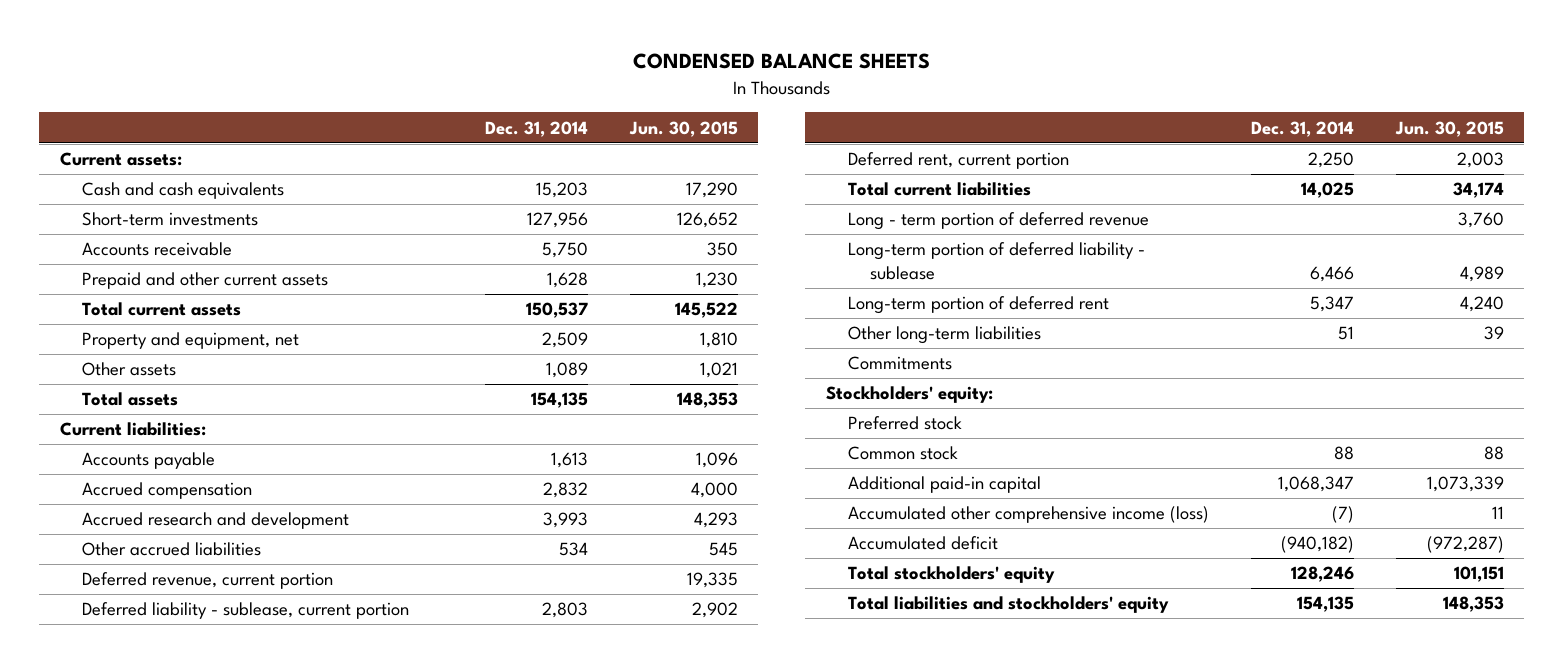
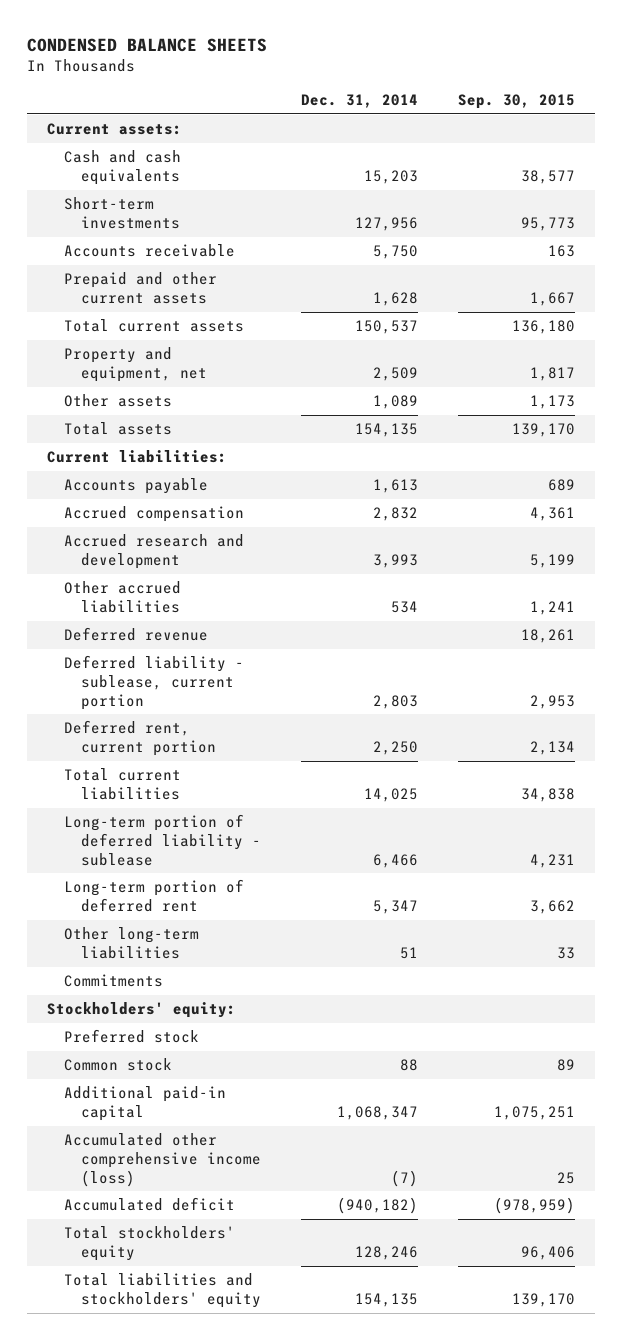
- | Dec. 31, 2014 | Jun. 30, 2015
+ | Dec. 31, 2014 | Sep. 30, 2015
- Deferred revenue, current portion | | 19,335
+ Deferred revenue | | 18,261
- Long - term portion of deferred revenue | | 3,760

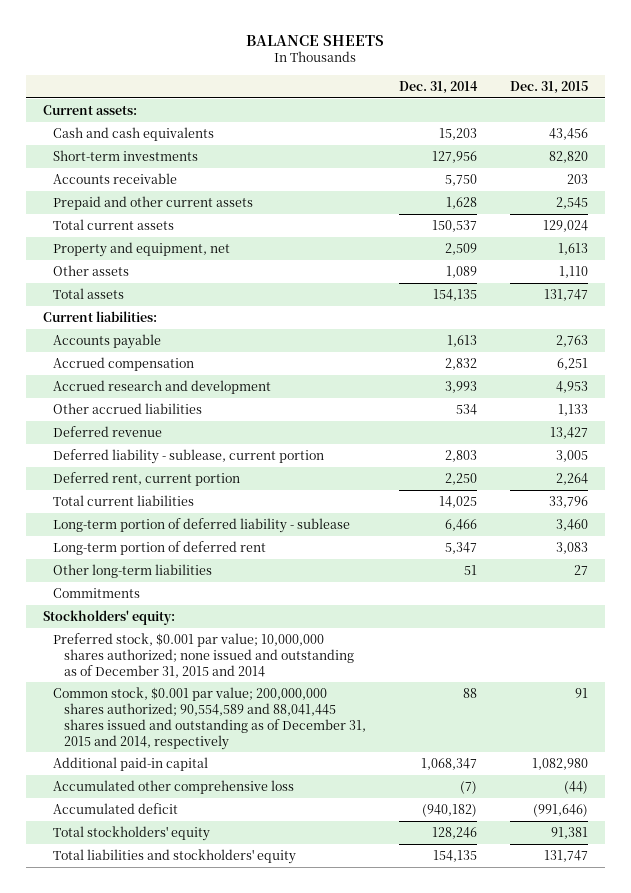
- CONDENSED BALANCE SHEETS
+ BALANCE SHEETS
- | Dec. 31, 2014 | Sep. 30, 2015
+ | Dec. 31, 2014 | Dec. 31, 2015
- Preferred stock
- Common stock | 88 | 89
+ Preferred stock, $0.001 par value; 10,000,000 shares authorized; none issued and outstanding as of December 31, 2015 and 2014
+ Common stock, $0.001 par value; 200,000,000 shares authorized; 90,554,589 and 88,041,445 shares issued and outstanding as of December 31, 2015 and 2014, respectively | 88 | 91
- Accumulated other comprehensive income (loss) | (7) | 25
+ Accumulated other comprehensive loss | (7) | (44)

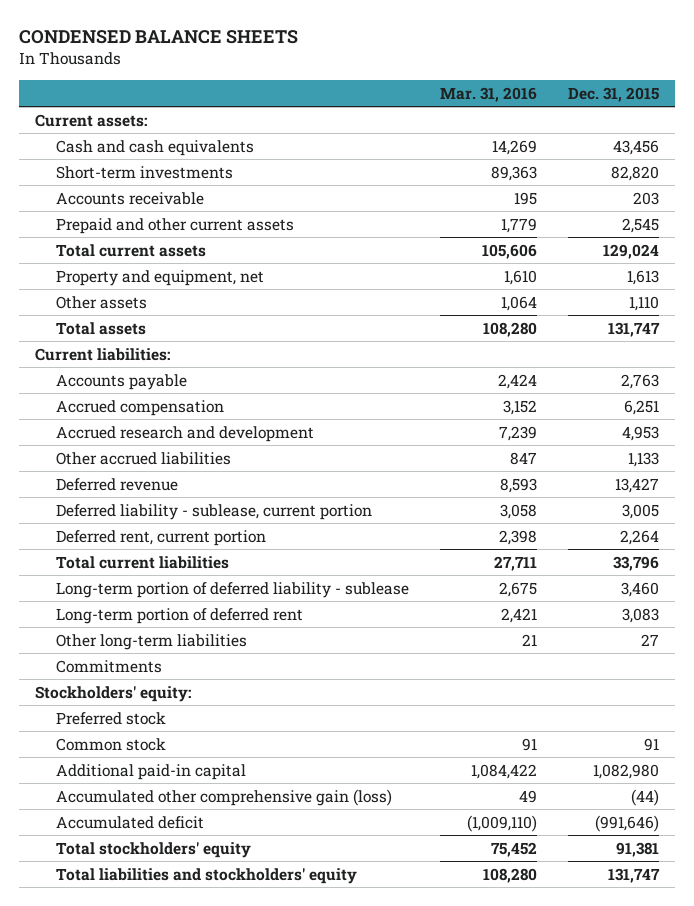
- BALANCE SHEETS
+ CONDENSED BALANCE SHEETS
- | Dec. 31, 2014 | Dec. 31, 2015
+ | Mar. 31, 2016 | Dec. 31, 2015
- Preferred stock, $0.001 par value; 10,000,000 shares authorized; none issued and outstanding as of December 31, 2015 and 2014
- Common stock, $0.001 par value; 200,000,000 shares authorized; 90,554,589 and 88,041,445 shares issued and outstanding as of December 31, 2015 and 2014, respectively | 88 | 91
+ Preferred stock
+ Common stock | 91 | 91
- Accumulated other comprehensive loss | (7) | (44)
+ Accumulated other comprehensive gain (loss) | 49 | (44)

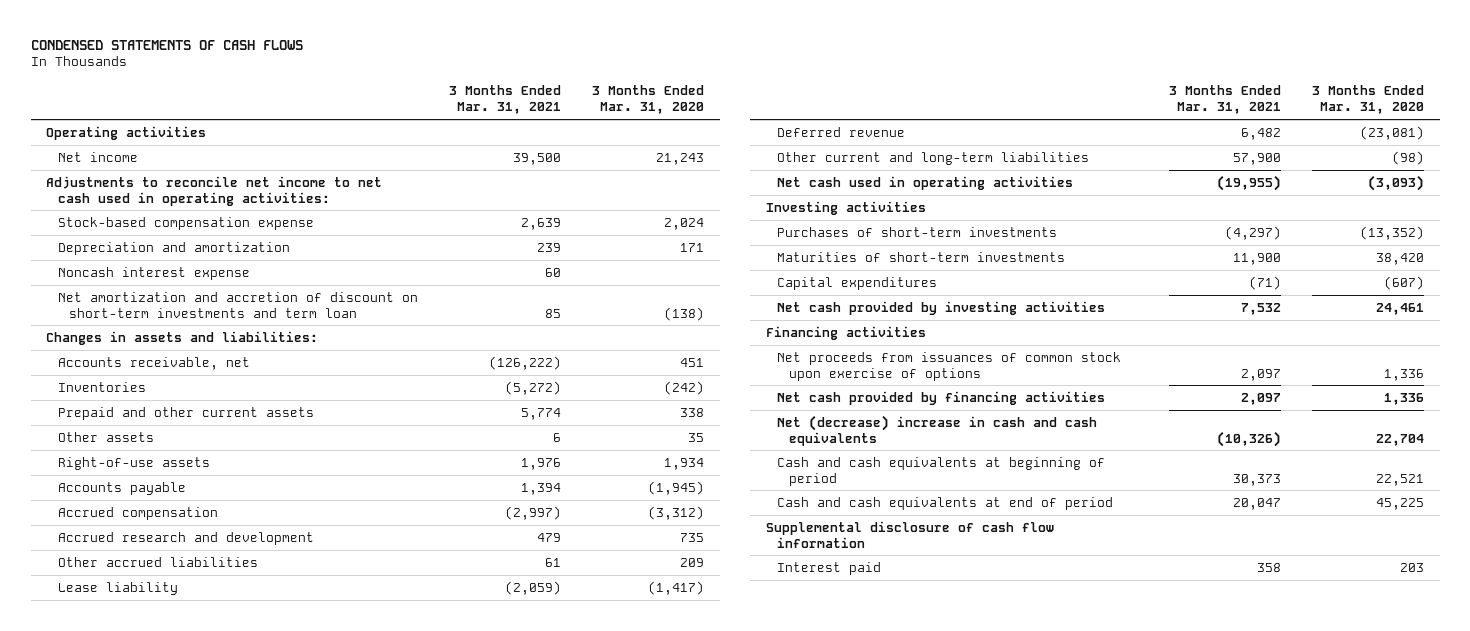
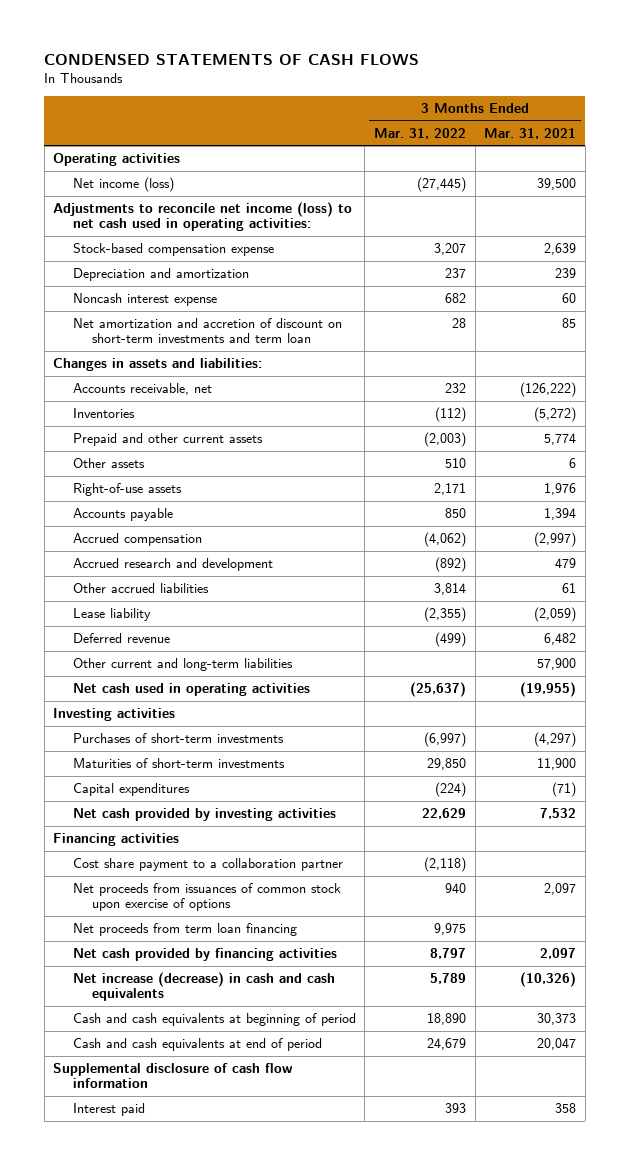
- | 3 Months Ended Mar. 31, 2021 | 3 Months Ended Mar. 31, 2020
+ | 3 Months Ended Mar. 31, 2022 | 3 Months Ended Mar. 31, 2021
- Net income | 39,500 | 21,243
- Adjustments to reconcile net income to net cash used in operating activities:
+ Net income (loss) | (27,445) | 39,500
+ Adjustments to reconcile net income (loss) to net cash used in operating activities:
+ Cost share payment to a collaboration partner | (2,118) |
+ Net proceeds from term loan financing | 9,975 |
- Net (decrease) increase in cash and cash equivalents | (10,326) | 22,704
+ Net increase (decrease) in cash and cash equivalents | 5,789 | (10,326)

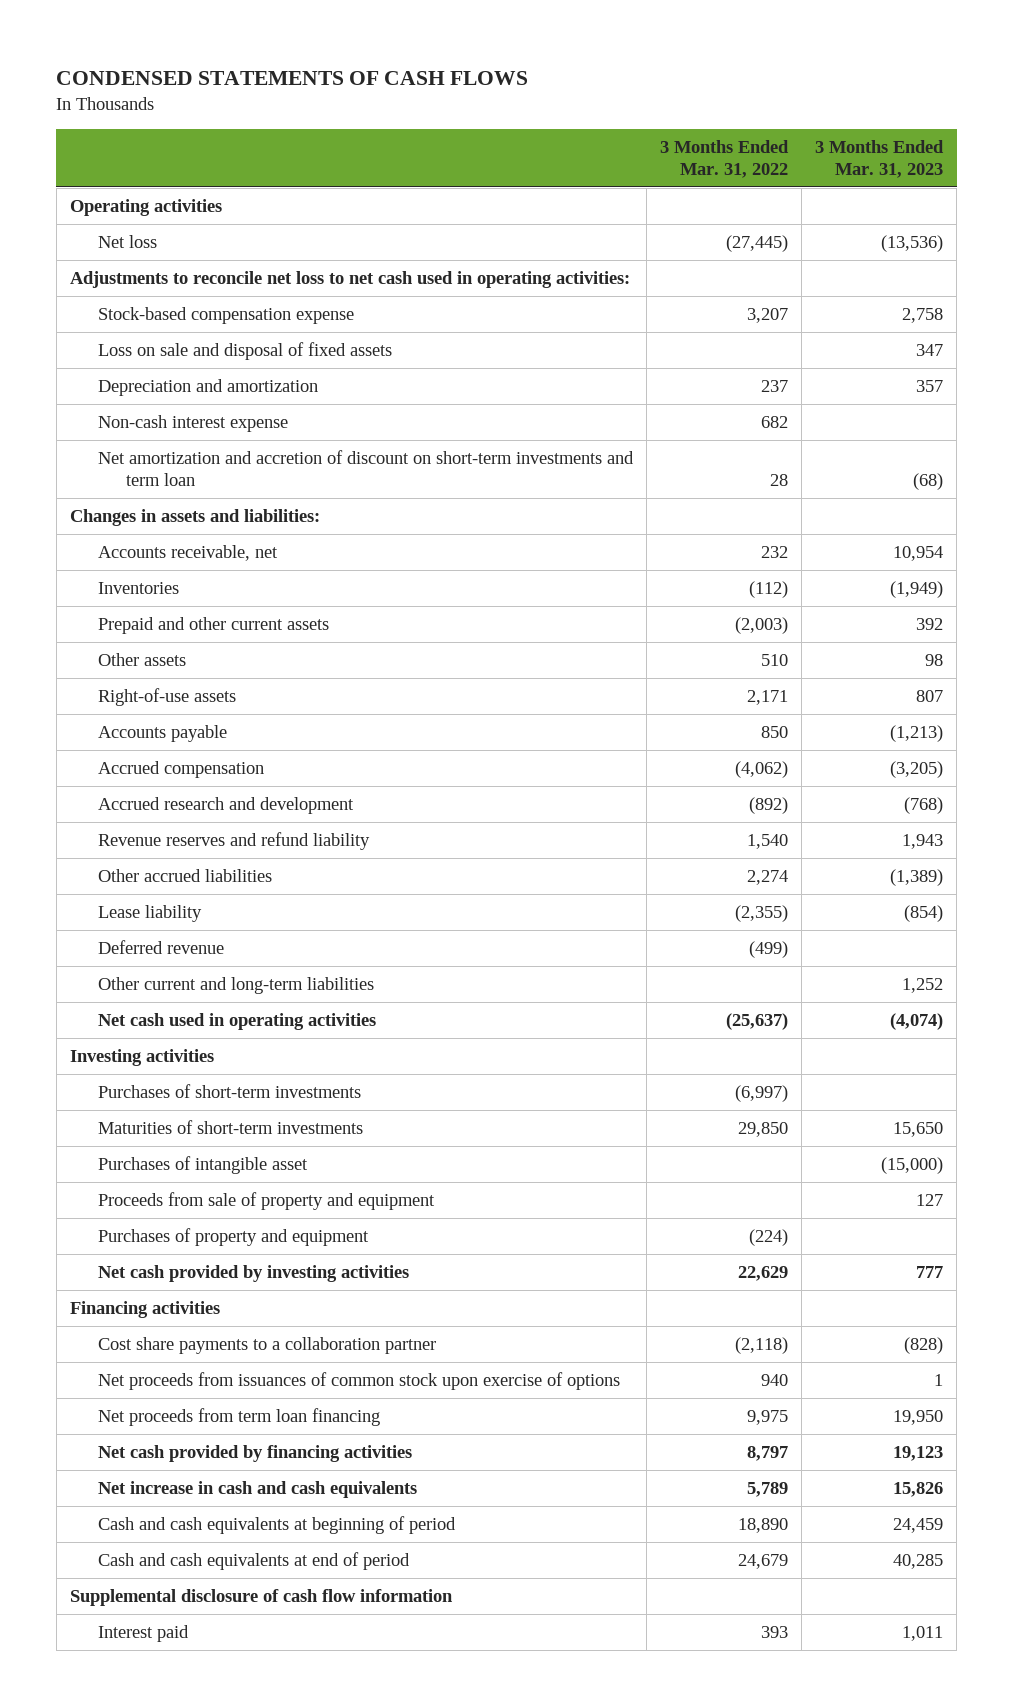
- | 3 Months Ended Mar. 31, 2022 | 3 Months Ended Mar. 31, 2021
+ | 3 Months Ended Mar. 31, 2022 | 3 Months Ended Mar. 31, 2023
- Net income (loss) | (27,445) | 39,500
- Adjustments to reconcile net income (loss) to net cash used in operating activities:
+ Net loss | (27,445) | (13,536)
+ Adjustments to reconcile net loss to net cash used in operating activities:
+ Loss on sale and disposal of fixed assets | | 347
- Noncash interest expense | 682 | 60
+ Non-cash interest expense | 682 |
- Other accrued liabilities | 3,814 | 61
+ Revenue reserves and refund liability | 1,540 | 1,943
+ Other accrued liabilities | 2,274 | (1,389)
- Capital expenditures | (224) | (71)
+ Purchases of intangible asset | | (15,000)
+ Proceeds from sale of property and equipment | | 127
+ Purchases of property and equipment | (224) |
- Cost share payment to a collaboration partner | (2,118) |
+ Cost share payments to a collaboration partner | (2,118) | (828)
- Net increase (decrease) in cash and cash equivalents | 5,789 | (10,326)
+ Net increase in cash and cash equivalents | 5,789 | 15,826

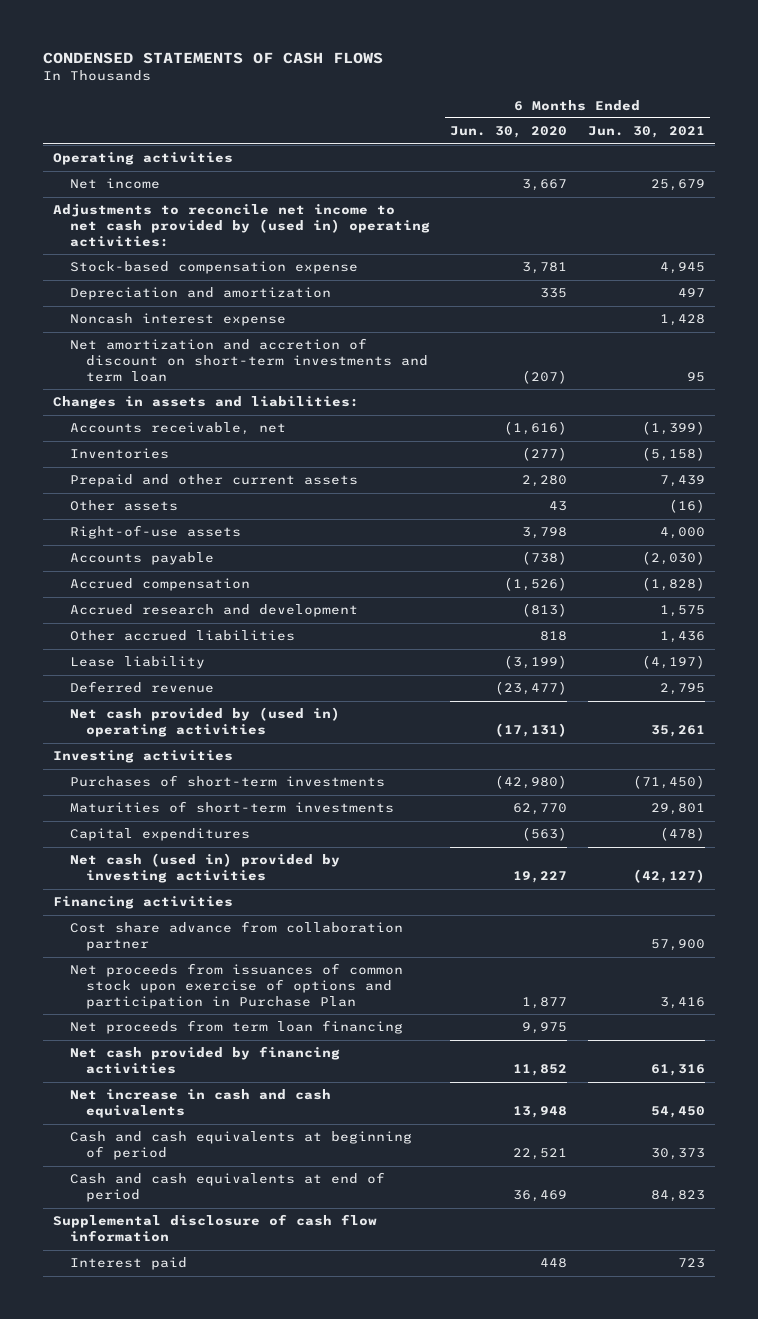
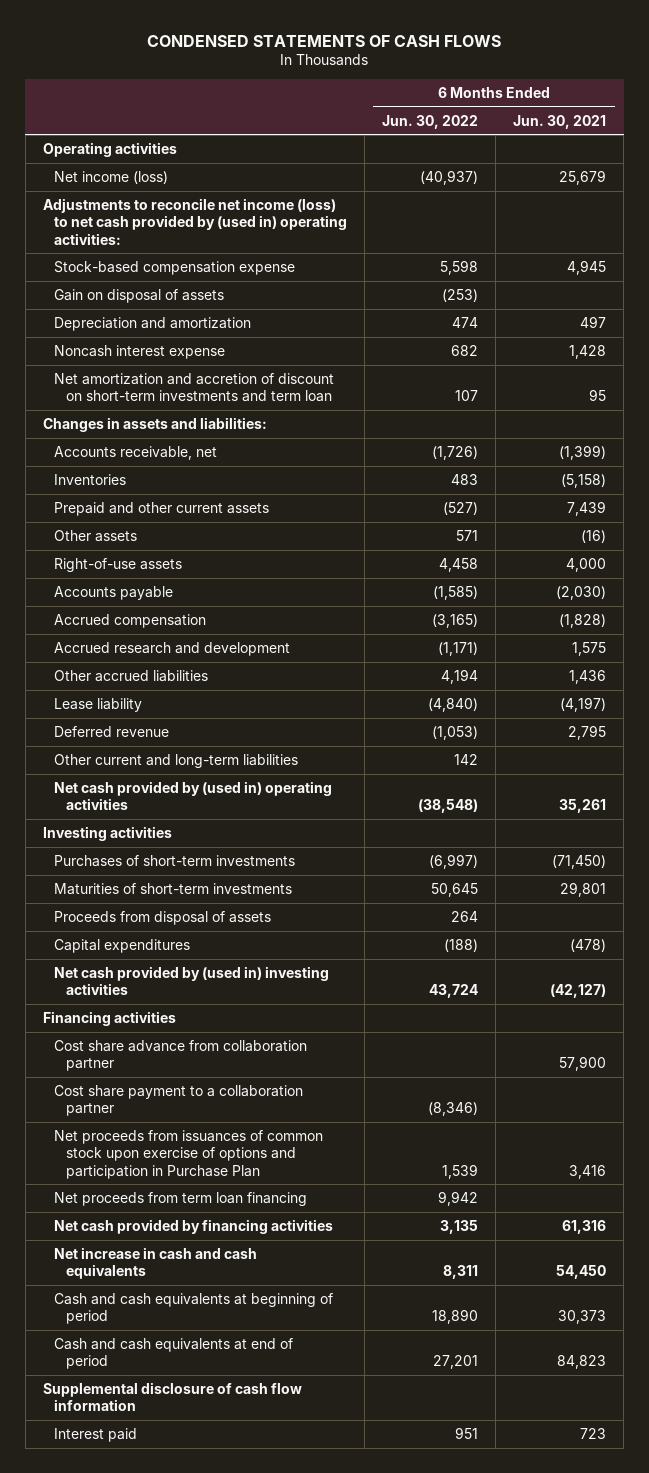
- | 6 Months Ended Jun. 30, 2020 | 6 Months Ended Jun. 30, 2021
+ | 6 Months Ended Jun. 30, 2022 | 6 Months Ended Jun. 30, 2021
- Net income | 3,667 | 25,679
- Adjustments to reconcile net income to net cash provided by (used in) operating activities:
+ Net income (loss) | (40,937) | 25,679
+ Adjustments to reconcile net income (loss) to net cash provided by (used in) operating activities:
+ Gain on disposal of assets | (253) |
+ Other current and long-term liabilities | 142 |
+ Proceeds from disposal of assets | 264 |
- Net cash (used in) provided by investing activities | 19,227 | (42,127)
+ Net cash provided by (used in) investing activities | 43,724 | (42,127)
+ Cost share payment to a collaboration partner | (8,346) |

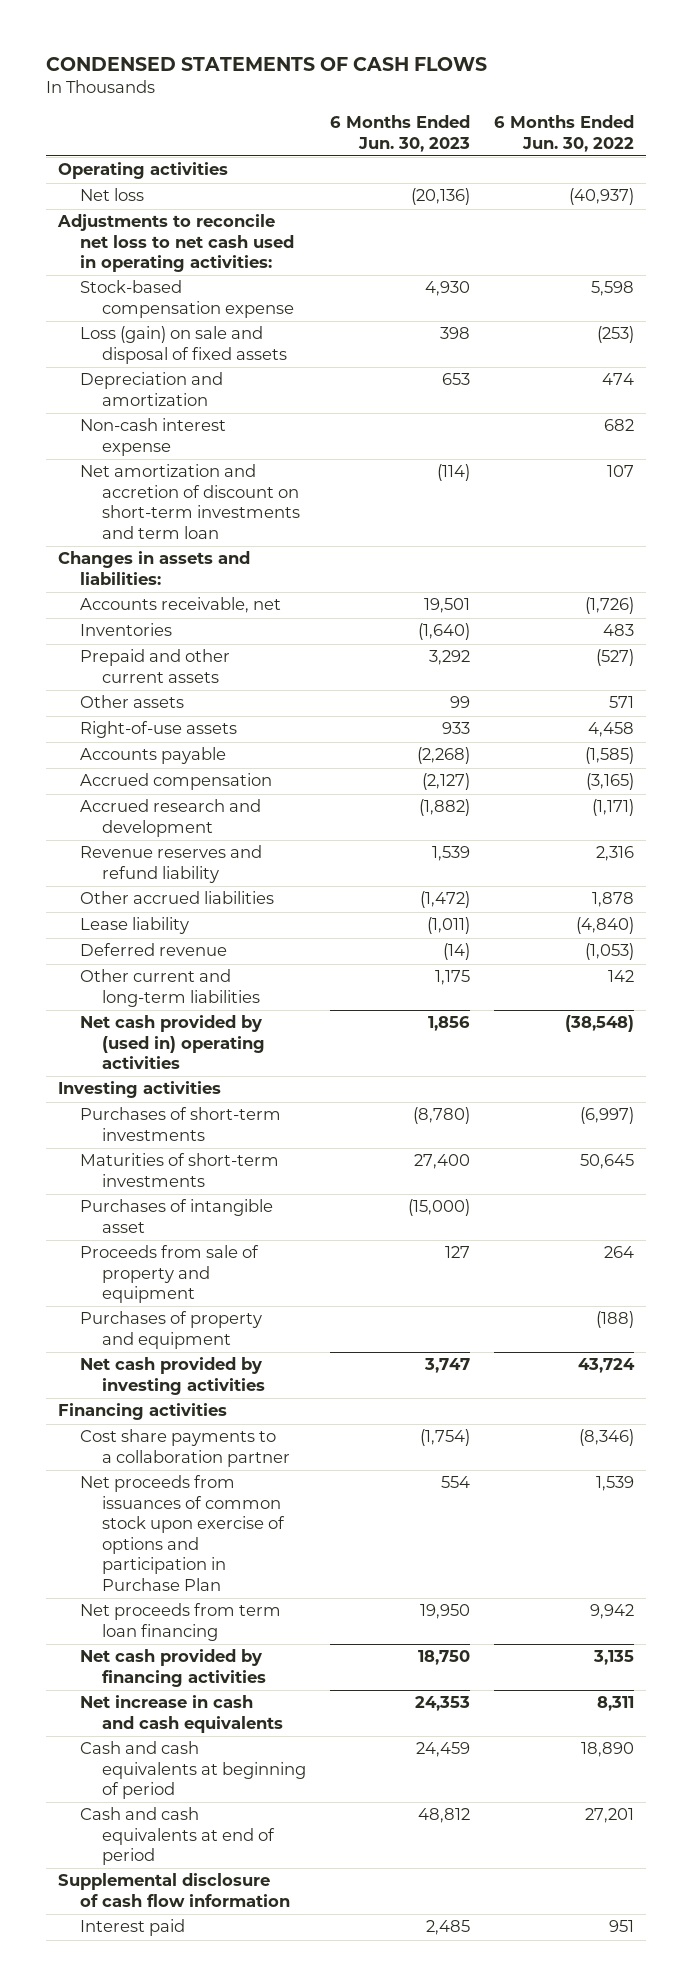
- | 6 Months Ended Jun. 30, 2022 | 6 Months Ended Jun. 30, 2021
+ | 6 Months Ended Jun. 30, 2023 | 6 Months Ended Jun. 30, 2022
- Net income (loss) | (40,937) | 25,679
- Adjustments to reconcile net income (loss) to net cash provided by (used in) operating activities:
+ Net loss | (20,136) | (40,937)
+ Adjustments to reconcile net loss to net cash used in operating activities:
- Gain on disposal of assets | (253) |
+ Loss (gain) on sale and disposal of fixed assets | 398 | (253)
- Noncash interest expense | 682 | 1,428
+ Non-cash interest expense | | 682
- Other accrued liabilities | 4,194 | 1,436
+ Revenue reserves and refund liability | 1,539 | 2,316
+ Other accrued liabilities | (1,472) | 1,878
- Proceeds from disposal of assets | 264 |
- Capital expenditures | (188) | (478)
- Net cash provided by (used in) investing activities | 43,724 | (42,127)
+ Purchases of intangible asset | (15,000) |
+ Proceeds from sale of property and equipment | 127 | 264
+ Purchases of property and equipment | | (188)
+ Net cash provided by investing activities | 3,747 | 43,724
- Cost share advance from collaboration partner | | 57,900
- Cost share payment to a collaboration partner | (8,346) |
+ Cost share payments to a collaboration partner | (1,754) | (8,346)

